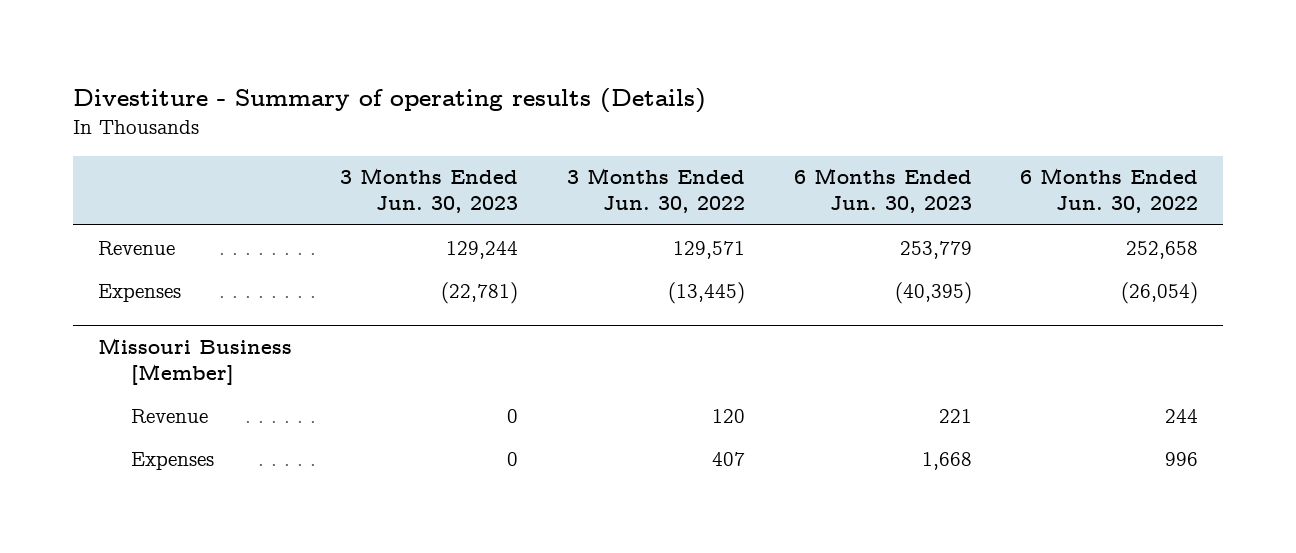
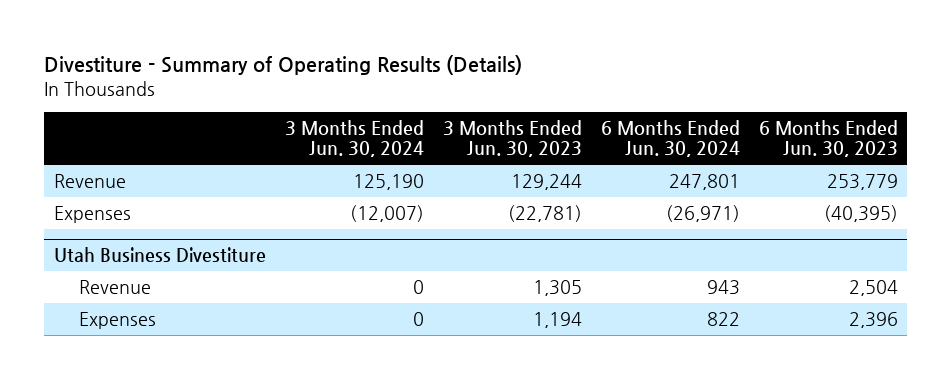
- Divestiture - Summary of operating results (Details)
+ Divestiture - Summary of Operating Results (Details)
- | 3 Months Ended Jun. 30, 2023 | 3 Months Ended Jun. 30, 2022 | 6 Months Ended Jun. 30, 2023 | 6 Months Ended Jun. 30, 2022
+ | 3 Months Ended Jun. 30, 2024 | 3 Months Ended Jun. 30, 2023 | 6 Months Ended Jun. 30, 2024 | 6 Months Ended Jun. 30, 2023
- Missouri Business [Member]
- Revenue | 0 | 120 | 221 | 244
- Expenses | 0 | 407 | 1,668 | 996
+ Utah Business Divestiture
+ Revenue | 0 | 1,305 | 943 | 2,504
+ Expenses | 0 | 1,194 | 822 | 2,396

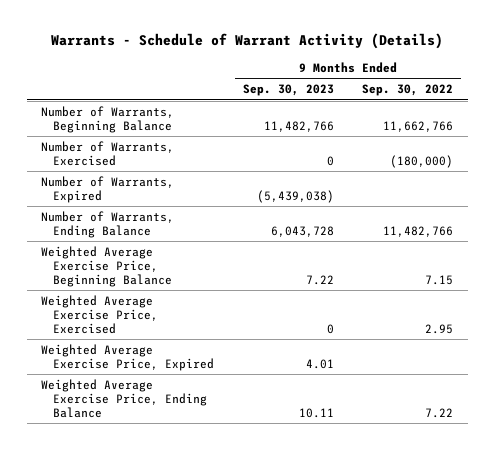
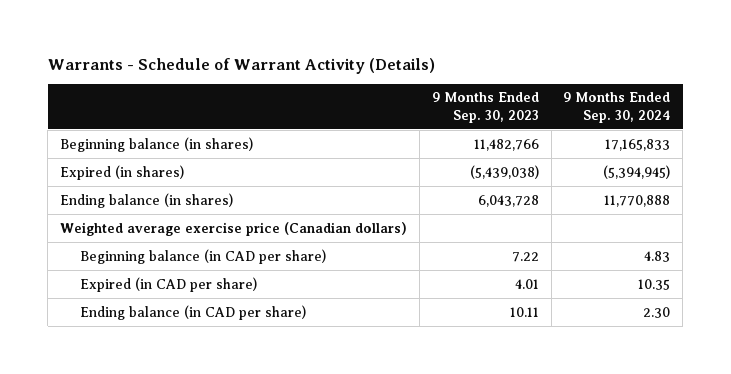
- | 9 Months Ended Sep. 30, 2023 | 9 Months Ended Sep. 30, 2022
+ | 9 Months Ended Sep. 30, 2023 | 9 Months Ended Sep. 30, 2024
- Number of Warrants, Beginning Balance | 11,482,766 | 11,662,766
- Number of Warrants, Exercised | 0 | (180,000)
- Number of Warrants, Expired | (5,439,038) |
- Number of Warrants, Ending Balance | 6,043,728 | 11,482,766
- Weighted Average Exercise Price, Beginning Balance | 7.22 | 7.15
- Weighted Average Exercise Price, Exercised | 0 | 2.95
- Weighted Average Exercise Price, Expired | 4.01 |
- Weighted Average Exercise Price, Ending Balance | 10.11 | 7.22
+ Beginning balance (in shares) | 11,482,766 | 17,165,833
+ Expired (in shares) | (5,439,038) | (5,394,945)
+ Ending balance (in shares) | 6,043,728 | 11,770,888
+ Weighted average exercise price (Canadian dollars)
+ Beginning balance (in CAD per share) | 7.22 | 4.83
+ Expired (in CAD per share) | 4.01 | 10.35
+ Ending balance (in CAD per share) | 10.11 | 2.30

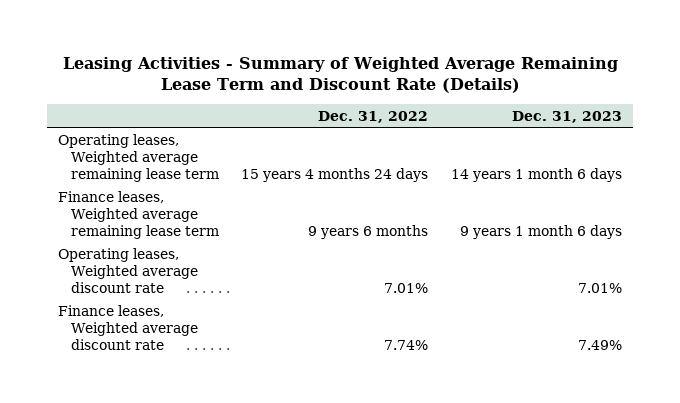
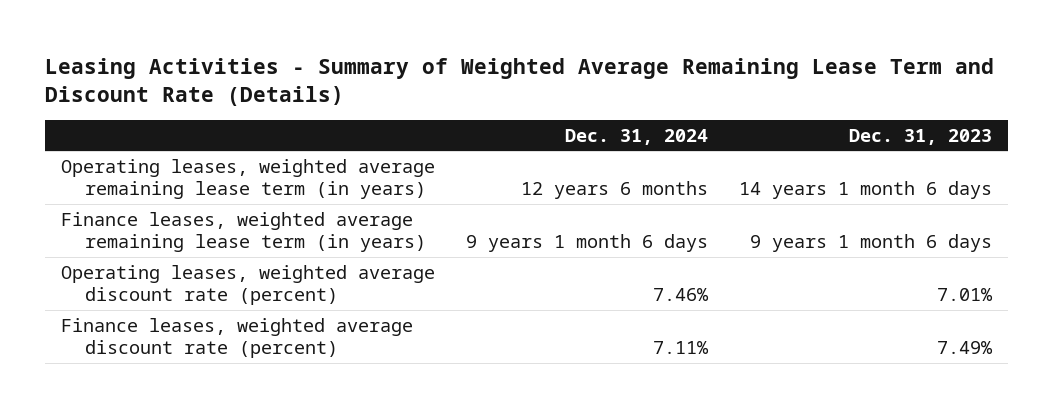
- | Dec. 31, 2022 | Dec. 31, 2023
+ | Dec. 31, 2024 | Dec. 31, 2023
- Operating leases, Weighted average remaining lease term | 15 years 4 months 24 days | 14 years 1 month 6 days
- Finance leases, Weighted average remaining lease term | 9 years 6 months | 9 years 1 month 6 days
- Operating leases, Weighted average discount rate | 7.01% | 7.01%
- Finance leases, Weighted average discount rate | 7.74% | 7.49%
+ Operating leases, weighted average remaining lease term (in years) | 12 years 6 months | 14 years 1 month 6 days
+ Finance leases, weighted average remaining lease term (in years) | 9 years 1 month 6 days | 9 years 1 month 6 days
+ Operating leases, weighted average discount rate (percent) | 7.46% | 7.01%
+ Finance leases, weighted average discount rate (percent) | 7.11% | 7.49%

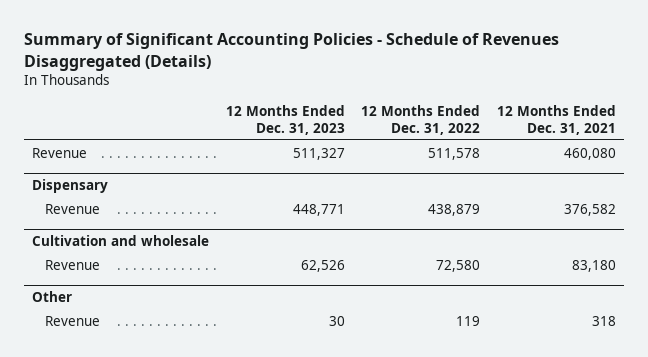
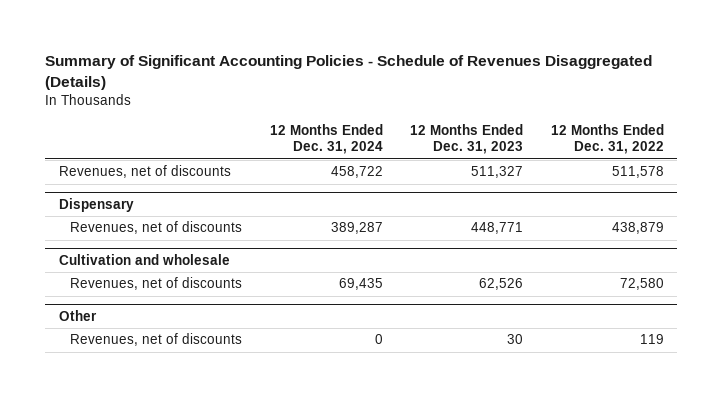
- | 12 Months Ended Dec. 31, 2023 | 12 Months Ended Dec. 31, 2022 | 12 Months Ended Dec. 31, 2021
+ | 12 Months Ended Dec. 31, 2024 | 12 Months Ended Dec. 31, 2023 | 12 Months Ended Dec. 31, 2022
- Revenue | 511,327 | 511,578 | 460,080
+ Revenues, net of discounts | 458,722 | 511,327 | 511,578
@ Dispensary
- Revenue | 448,771 | 438,879 | 376,582
+ Revenues, net of discounts | 389,287 | 448,771 | 438,879
@ Cultivation and wholesale
- Revenue | 62,526 | 72,580 | 83,180
+ Revenues, net of discounts | 69,435 | 62,526 | 72,580
@ Other
- Revenue | 30 | 119 | 318
+ Revenues, net of discounts | 0 | 30 | 119

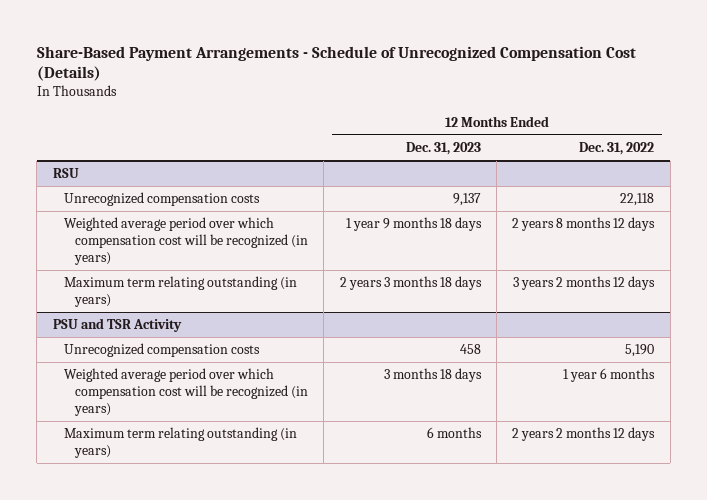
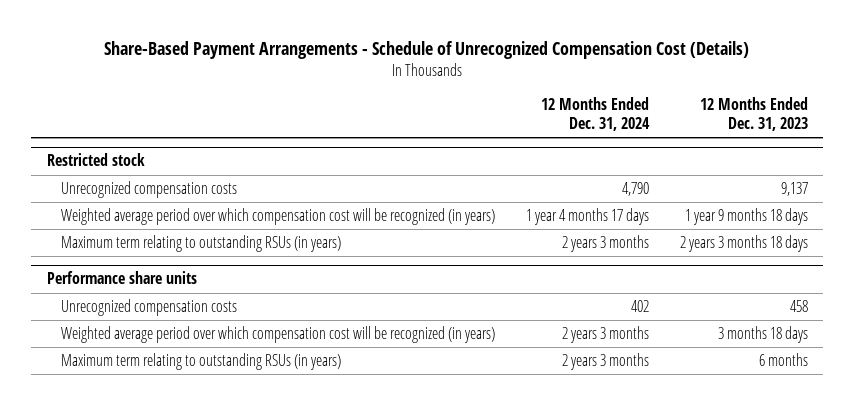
- | 12 Months Ended Dec. 31, 2023 | 12 Months Ended Dec. 31, 2022
+ | 12 Months Ended Dec. 31, 2024 | 12 Months Ended Dec. 31, 2023
- RSU
+ Restricted stock
- Maximum term relating outstanding (in years) | 2 years 3 months 18 days | 3 years 2 months 12 days
- PSU and TSR Activity
+ Maximum term relating to outstanding RSUs (in years) | 2 years 3 months | 2 years 3 months 18 days
+ Performance share units
- Maximum term relating outstanding (in years) | 6 months | 2 years 2 months 12 days
+ Maximum term relating to outstanding RSUs (in years) | 2 years 3 months | 6 months

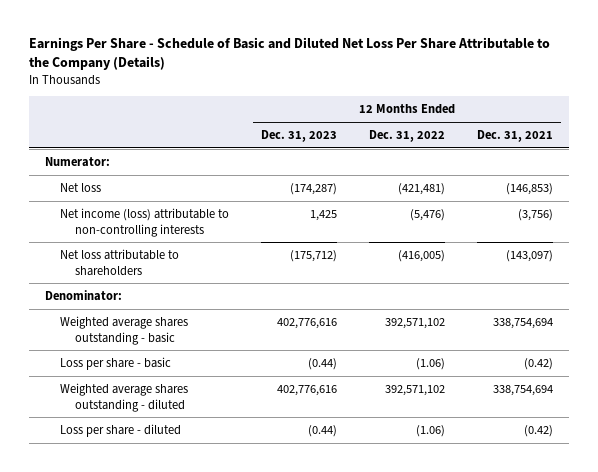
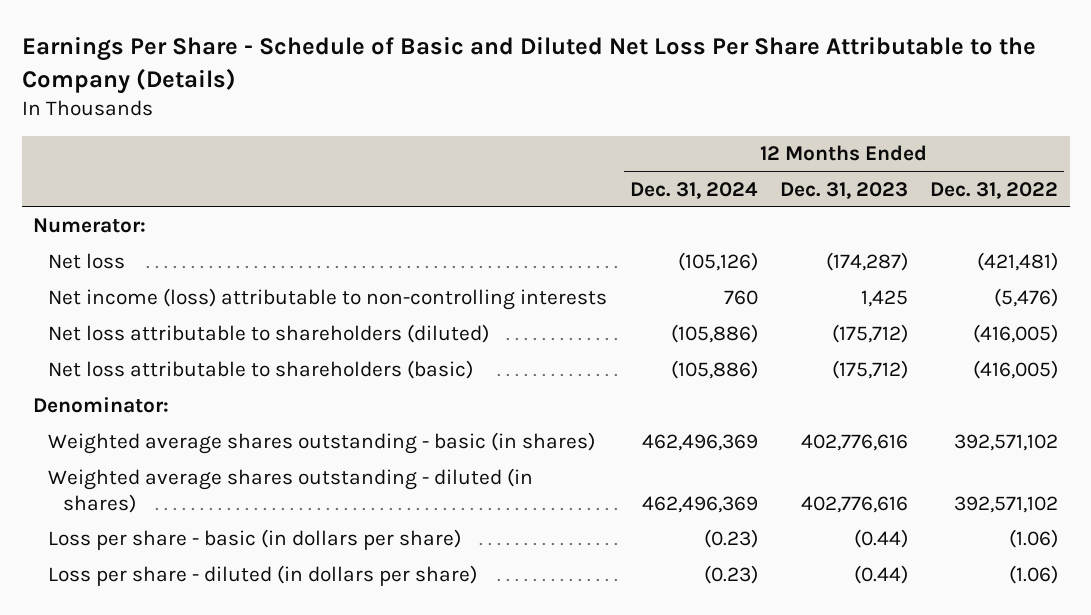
- | 12 Months Ended Dec. 31, 2023 | 12 Months Ended Dec. 31, 2022 | 12 Months Ended Dec. 31, 2021
+ | 12 Months Ended Dec. 31, 2024 | 12 Months Ended Dec. 31, 2023 | 12 Months Ended Dec. 31, 2022
- Net loss attributable to shareholders | (175,712) | (416,005) | (143,097)
+ Net loss attributable to shareholders (diluted) | (105,886) | (175,712) | (416,005)
+ Net loss attributable to shareholders (basic) | (105,886) | (175,712) | (416,005)
- Weighted average shares outstanding - basic | 402,776,616 | 392,571,102 | 338,754,694
- Loss per share - basic | (0.44) | (1.06) | (0.42)
- Weighted average shares outstanding - diluted | 402,776,616 | 392,571,102 | 338,754,694
- Loss per share - diluted | (0.44) | (1.06) | (0.42)
+ Weighted average shares outstanding - basic (in shares) | 462,496,369 | 402,776,616 | 392,571,102
+ Weighted average shares outstanding - diluted (in shares) | 462,496,369 | 402,776,616 | 392,571,102
+ Loss per share - basic (in dollars per share) | (0.23) | (0.44) | (1.06)
+ Loss per share - diluted (in dollars per share) | (0.23) | (0.44) | (1.06)

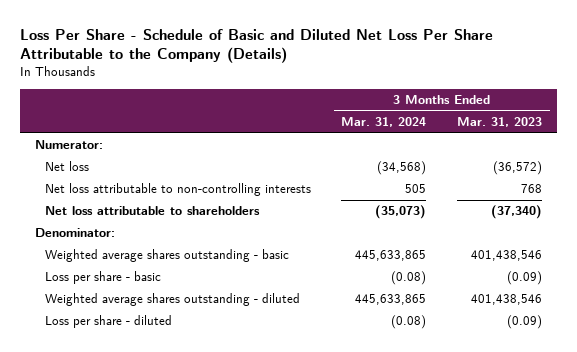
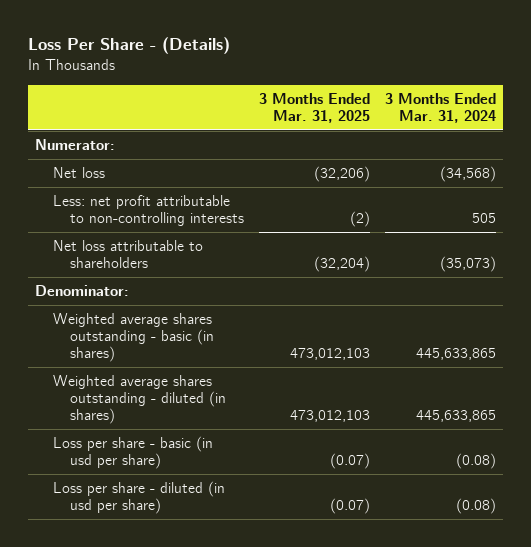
- Loss Per Share - Schedule of Basic and Diluted Net Loss Per Share Attributable to the Company (Details)
+ Loss Per Share - (Details)
- | 3 Months Ended Mar. 31, 2024 | 3 Months Ended Mar. 31, 2023
+ | 3 Months Ended Mar. 31, 2025 | 3 Months Ended Mar. 31, 2024
- Net loss attributable to non-controlling interests | 505 | 768
+ Less: net profit attributable to non-controlling interests | (2) | 505
- Weighted average shares outstanding - basic | 445,633,865 | 401,438,546
- Loss per share - basic | (0.08) | (0.09)
- Weighted average shares outstanding - diluted | 445,633,865 | 401,438,546
- Loss per share - diluted | (0.08) | (0.09)
+ Weighted average shares outstanding - basic (in shares) | 473,012,103 | 445,633,865
+ Weighted average shares outstanding - diluted (in shares) | 473,012,103 | 445,633,865
+ Loss per share - basic (in usd per share) | (0.07) | (0.08)
+ Loss per share - diluted (in usd per share) | (0.07) | (0.08)

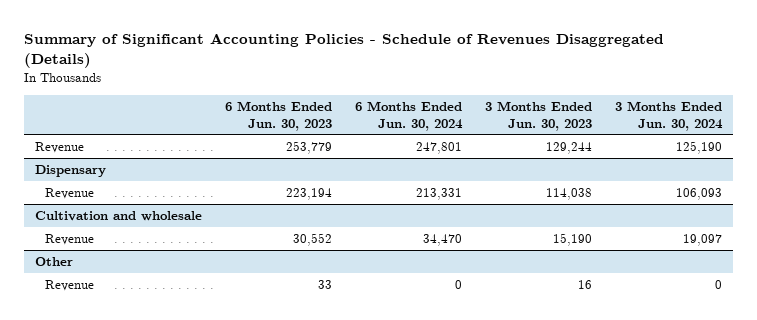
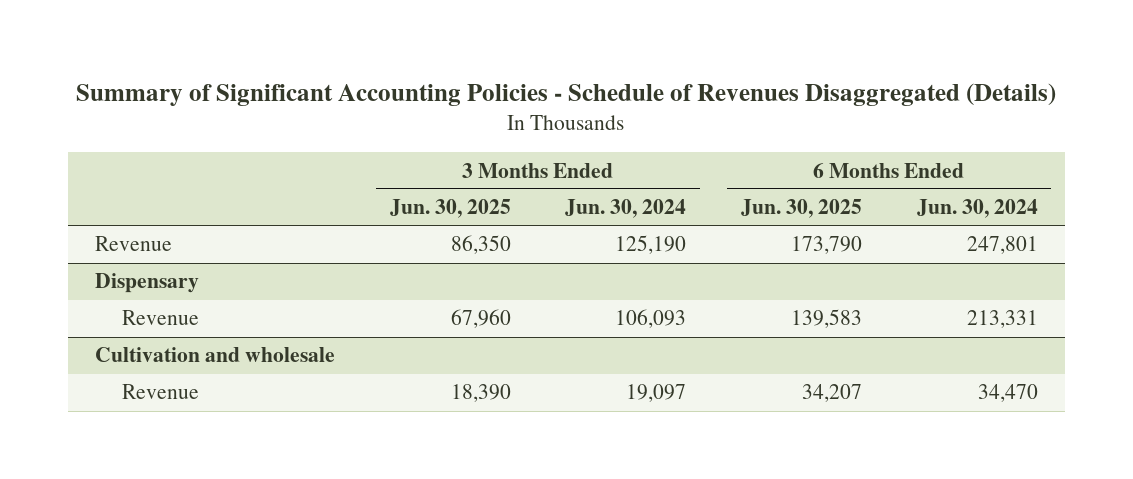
- | 6 Months Ended Jun. 30, 2023 | 6 Months Ended Jun. 30, 2024 | 3 Months Ended Jun. 30, 2023 | 3 Months Ended Jun. 30, 2024
+ | 3 Months Ended Jun. 30, 2025 | 3 Months Ended Jun. 30, 2024 | 6 Months Ended Jun. 30, 2025 | 6 Months Ended Jun. 30, 2024
- Other
- Revenue | 33 | 0 | 16 | 0

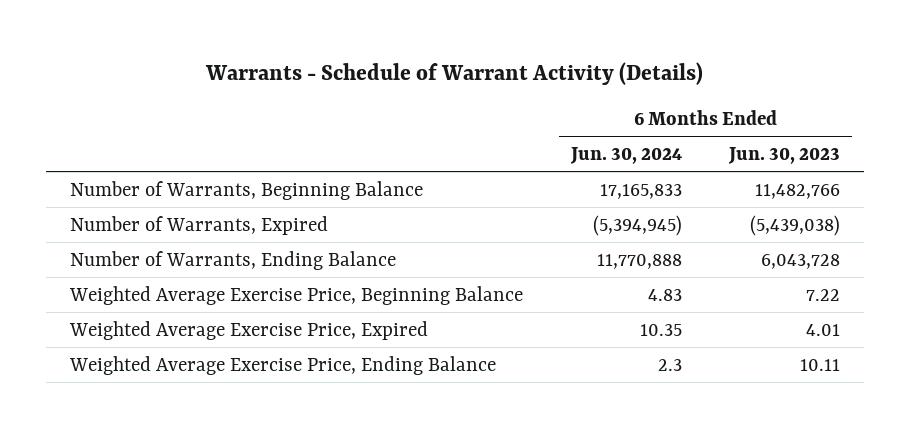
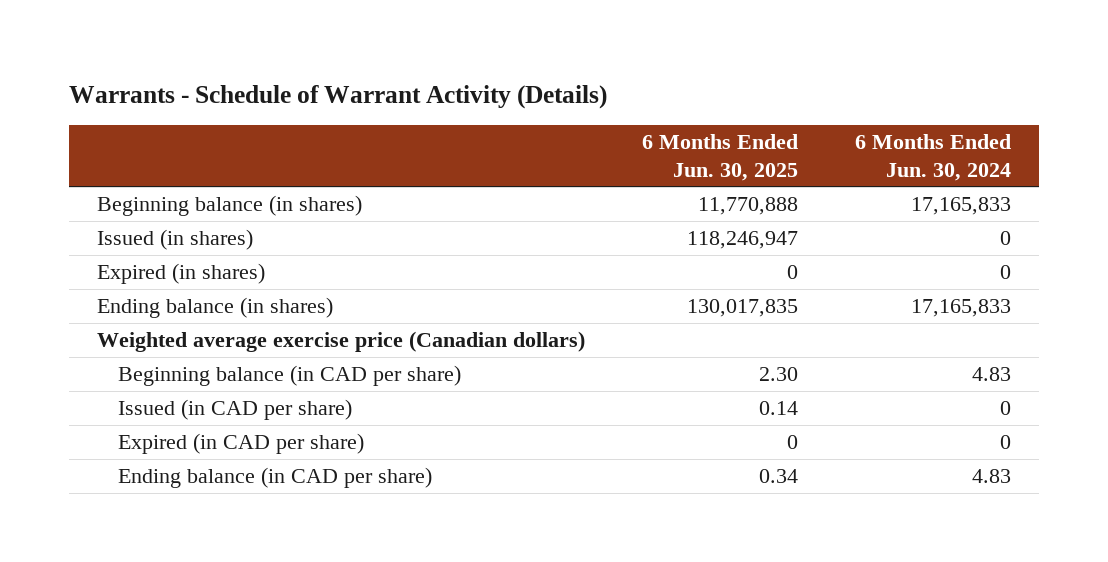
- | 6 Months Ended Jun. 30, 2024 | 6 Months Ended Jun. 30, 2023
+ | 6 Months Ended Jun. 30, 2025 | 6 Months Ended Jun. 30, 2024
- Number of Warrants, Beginning Balance | 17,165,833 | 11,482,766
- Number of Warrants, Expired | (5,394,945) | (5,439,038)
- Number of Warrants, Ending Balance | 11,770,888 | 6,043,728
- Weighted Average Exercise Price, Beginning Balance | 4.83 | 7.22
- Weighted Average Exercise Price, Expired | 10.35 | 4.01
- Weighted Average Exercise Price, Ending Balance | 2.3 | 10.11
+ Beginning balance (in shares) | 11,770,888 | 17,165,833
+ Issued (in shares) | 118,246,947 | 0
+ Expired (in shares) | 0 | 0
+ Ending balance (in shares) | 130,017,835 | 17,165,833
+ Weighted average exercise price (Canadian dollars)
+ Beginning balance (in CAD per share) | 2.30 | 4.83
+ Issued (in CAD per share) | 0.14 | 0
+ Expired (in CAD per share) | 0 | 0
+ Ending balance (in CAD per share) | 0.34 | 4.83

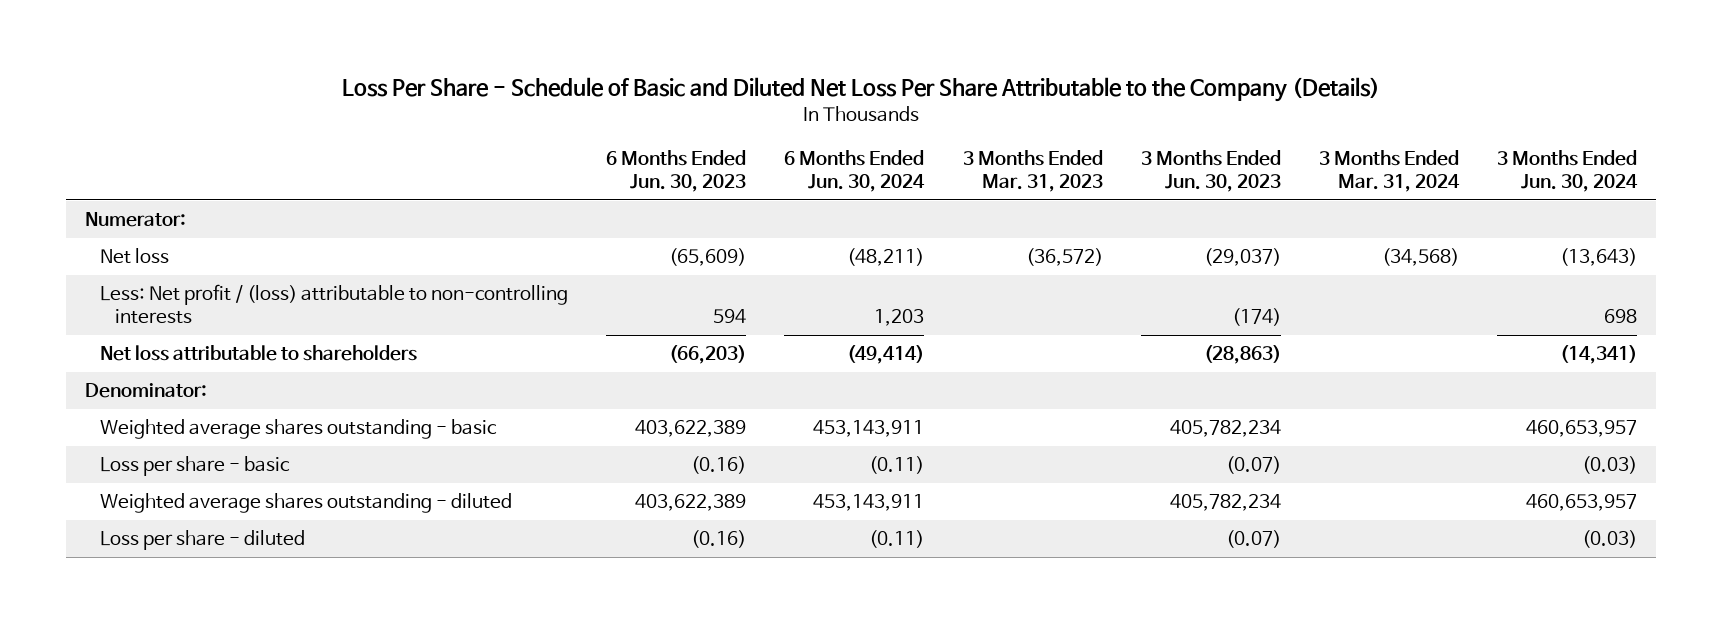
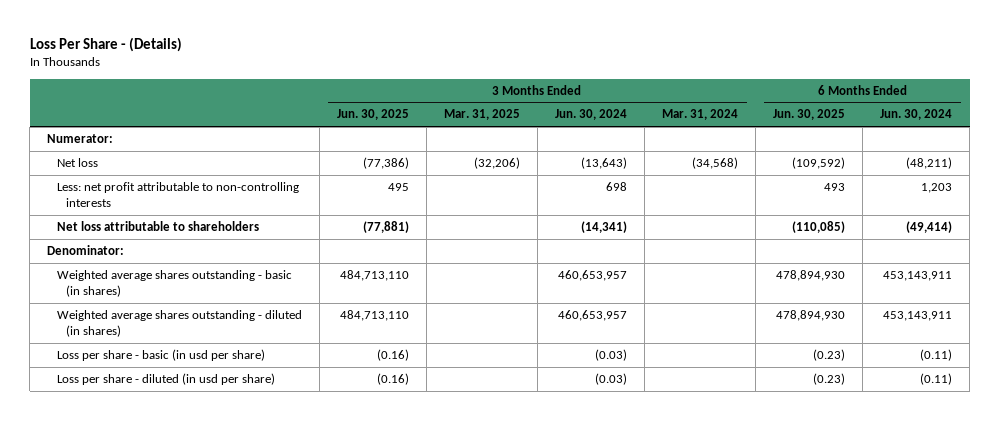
- Loss Per Share - Schedule of Basic and Diluted Net Loss Per Share Attributable to the Company (Details)
+ Loss Per Share - (Details)
- | 6 Months Ended Jun. 30, 2023 | 6 Months Ended Jun. 30, 2024 | 3 Months Ended Mar. 31, 2023 | 3 Months Ended Jun. 30, 2023 | 3 Months Ended Mar. 31, 2024 | 3 Months Ended Jun. 30, 2024
+ | 3 Months Ended Jun. 30, 2025 | 3 Months Ended Mar. 31, 2025 | 3 Months Ended Jun. 30, 2024 | 3 Months Ended Mar. 31, 2024 | 6 Months Ended Jun. 30, 2025 | 6 Months Ended Jun. 30, 2024
- Less: Net profit / (loss) attributable to non-controlling interests | 594 | 1,203 | | (174) | | 698
+ Less: net profit attributable to non-controlling interests | 495 | | 698 | | 493 | 1,203
- Weighted average shares outstanding - basic | 403,622,389 | 453,143,911 | | 405,782,234 | | 460,653,957
- Loss per share - basic | (0.16) | (0.11) | | (0.07) | | (0.03)
- Weighted average shares outstanding - diluted | 403,622,389 | 453,143,911 | | 405,782,234 | | 460,653,957
- Loss per share - diluted | (0.16) | (0.11) | | (0.07) | | (0.03)
+ Weighted average shares outstanding - basic (in shares) | 484,713,110 | | 460,653,957 | | 478,894,930 | 453,143,911
+ Weighted average shares outstanding - diluted (in shares) | 484,713,110 | | 460,653,957 | | 478,894,930 | 453,143,911
+ Loss per share - basic (in usd per share) | (0.16) | | (0.03) | | (0.23) | (0.11)
+ Loss per share - diluted (in usd per share) | (0.16) | | (0.03) | | (0.23) | (0.11)

